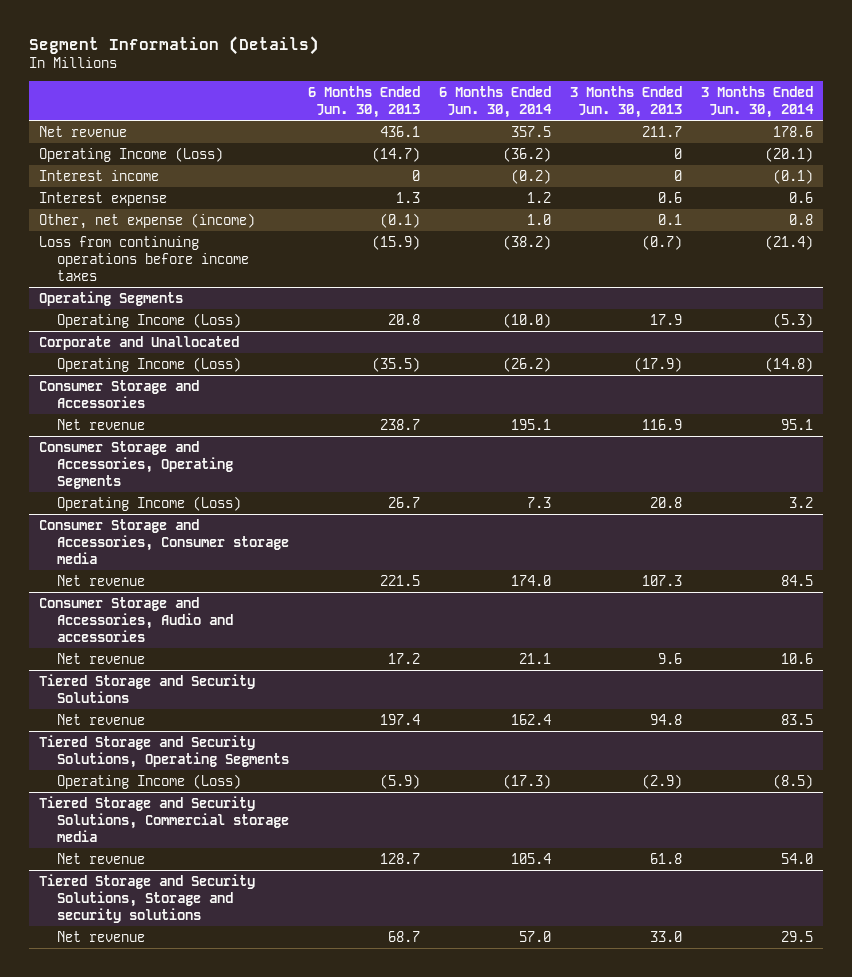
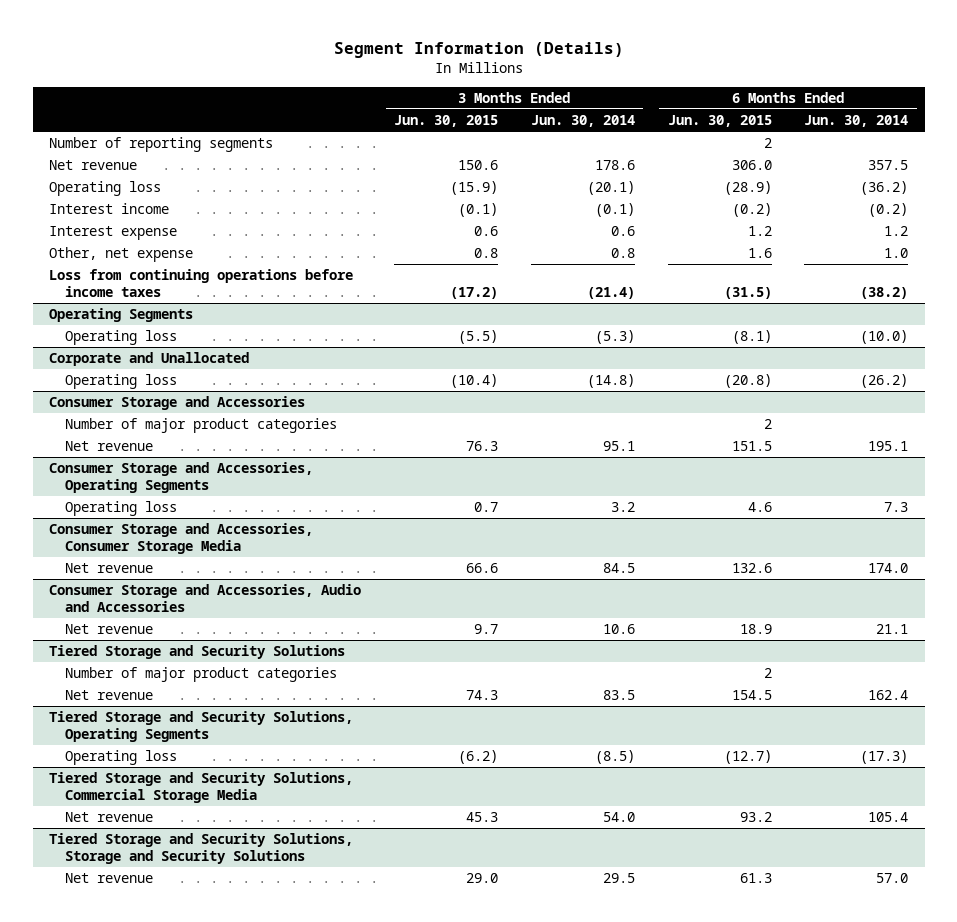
- | 6 Months Ended Jun. 30, 2013 | 6 Months Ended Jun. 30, 2014 | 3 Months Ended Jun. 30, 2013 | 3 Months Ended Jun. 30, 2014
+ | 3 Months Ended Jun. 30, 2015 | 3 Months Ended Jun. 30, 2014 | 6 Months Ended Jun. 30, 2015 | 6 Months Ended Jun. 30, 2014
+ Number of reporting segments | | | 2 |
- Operating Income (Loss) | (14.7) | (36.2) | 0 | (20.1)
+ Operating loss | (15.9) | (20.1) | (28.9) | (36.2)
- Other, net expense (income) | (0.1) | 1.0 | 0.1 | 0.8
+ Other, net expense | 0.8 | 0.8 | 1.6 | 1.0
@ Operating Segments
- Operating Income (Loss) | 20.8 | (10.0) | 17.9 | (5.3)
+ Operating loss | (5.5) | (5.3) | (8.1) | (10.0)
@ Corporate and Unallocated
- Operating Income (Loss) | (35.5) | (26.2) | (17.9) | (14.8)
+ Operating loss | (10.4) | (14.8) | (20.8) | (26.2)
@ Consumer Storage and Accessories
+ Number of major product categories | | | 2 |
@ Consumer Storage and Accessories, Operating Segments
- Operating Income (Loss) | 26.7 | 7.3 | 20.8 | 3.2
- Consumer Storage and Accessories, Consumer storage media
@ Consumer Storage and Accessories, Operating Segments
+ Operating loss | 0.7 | 3.2 | 4.6 | 7.3
+ Consumer Storage and Accessories, Consumer Storage Media
- Consumer Storage and Accessories, Audio and accessories
+ Consumer Storage and Accessories, Audio and Accessories
@ Tiered Storage and Security Solutions
+ Number of major product categories | | | 2 |
@ Tiered Storage and Security Solutions, Operating Segments
- Operating Income (Loss) | (5.9) | (17.3) | (2.9) | (8.5)
- Tiered Storage and Security Solutions, Commercial storage media
@ Tiered Storage and Security Solutions, Operating Segments
+ Operating loss | (6.2) | (8.5) | (12.7) | (17.3)
+ Tiered Storage and Security Solutions, Commercial Storage Media
- Tiered Storage and Security Solutions, Storage and security solutions
+ Tiered Storage and Security Solutions, Storage and Security Solutions

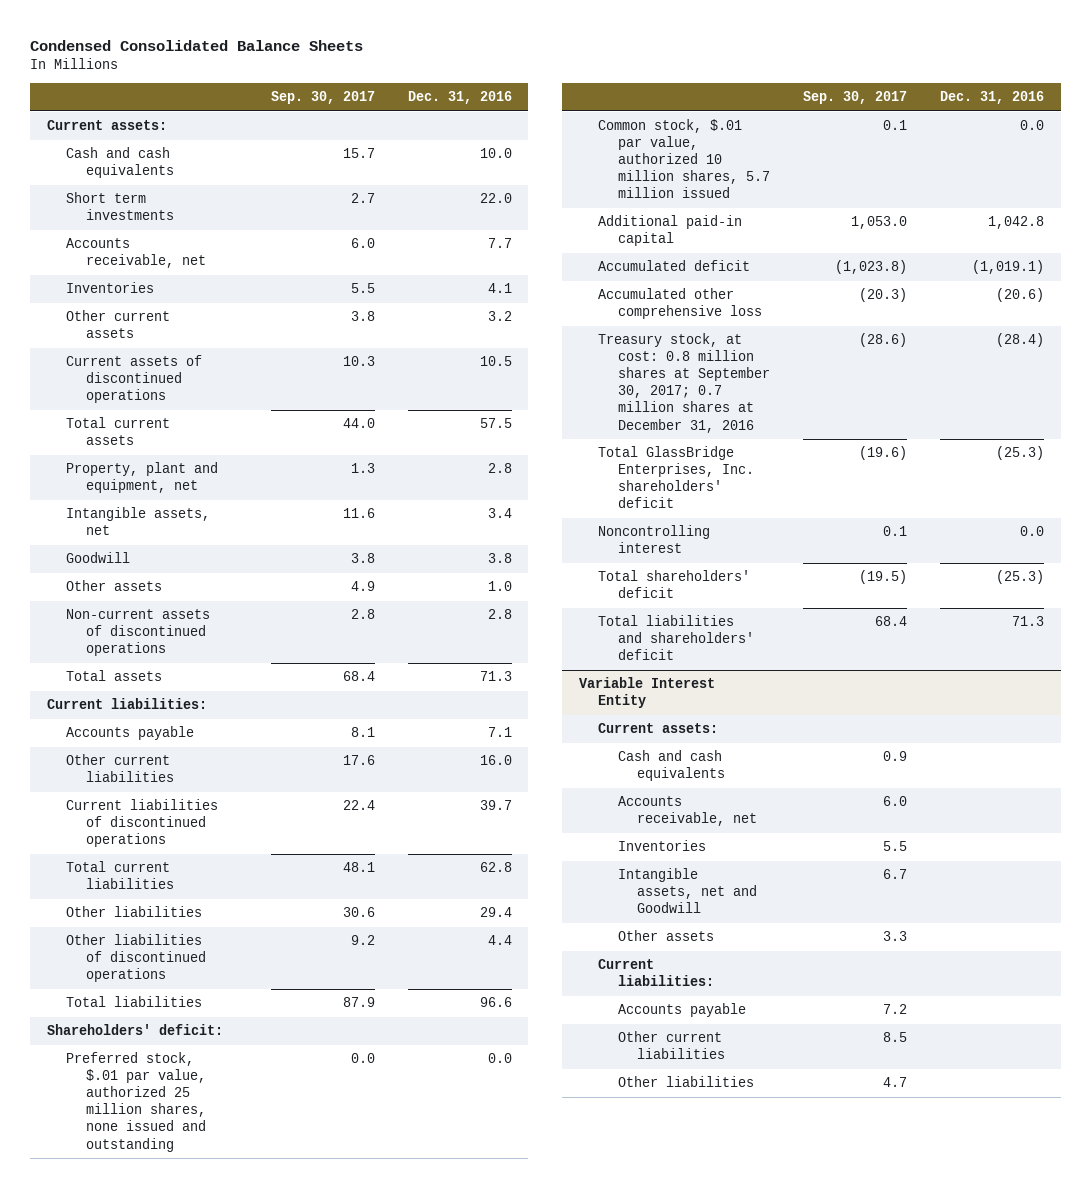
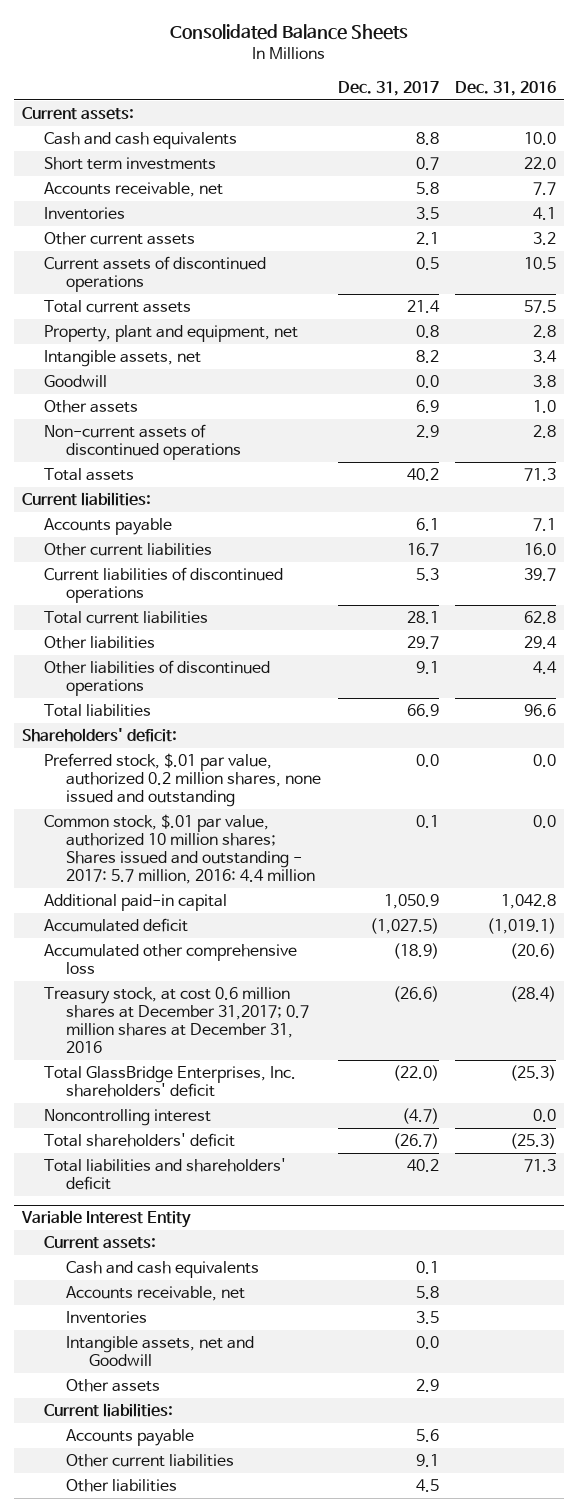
- Condensed Consolidated Balance Sheets
+ Consolidated Balance Sheets
- | Sep. 30, 2017 | Dec. 31, 2016
+ | Dec. 31, 2017 | Dec. 31, 2016
- Preferred stock, $.01 par value, authorized 25 million shares, none issued and outstanding | 0.0 | 0.0
- Common stock, $.01 par value, authorized 10 million shares, 5.7 million issued | 0.1 | 0.0
+ Preferred stock, $.01 par value, authorized 0.2 million shares, none issued and outstanding | 0.0 | 0.0
+ Common stock, $.01 par value, authorized 10 million shares; Shares issued and outstanding - 2017: 5.7 million, 2016: 4.4 million | 0.1 | 0.0
- Treasury stock, at cost: 0.8 million shares at September 30, 2017; 0.7 million shares at December 31, 2016 | (28.6) | (28.4)
+ Treasury stock, at cost 0.6 million shares at December 31,2017; 0.7 million shares at December 31, 2016 | (26.6) | (28.4)

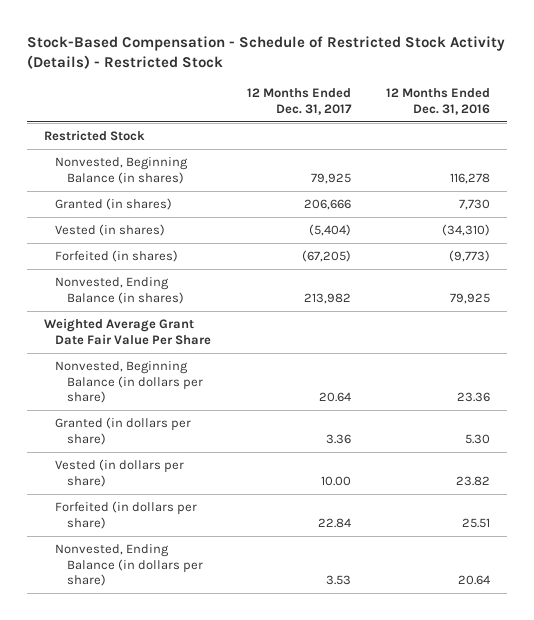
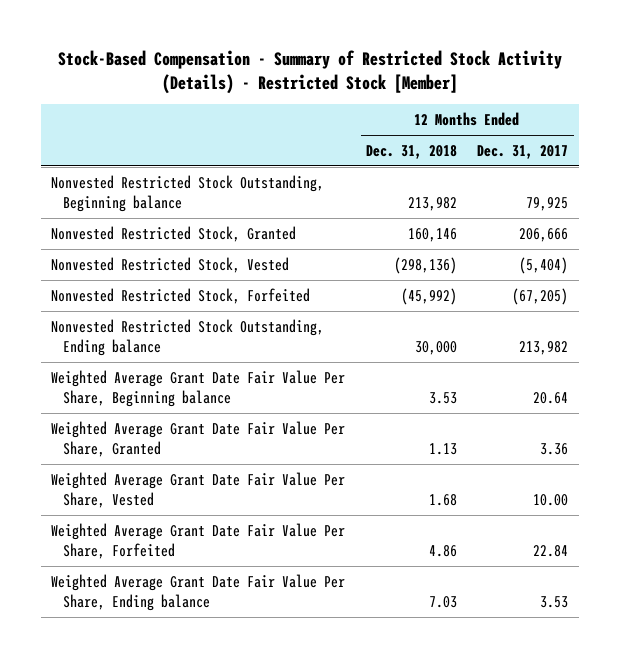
- Stock-Based Compensation - Schedule of Restricted Stock Activity (Details) - Restricted Stock
+ Stock-Based Compensation - Summary of Restricted Stock Activity (Details) - Restricted Stock [Member]
- | 12 Months Ended Dec. 31, 2017 | 12 Months Ended Dec. 31, 2016
+ | 12 Months Ended Dec. 31, 2018 | 12 Months Ended Dec. 31, 2017
- Restricted Stock
- Nonvested, Beginning Balance (in shares) | 79,925 | 116,278
- Granted (in shares) | 206,666 | 7,730
- Vested (in shares) | (5,404) | (34,310)
- Forfeited (in shares) | (67,205) | (9,773)
- Nonvested, Ending Balance (in shares) | 213,982 | 79,925
- Weighted Average Grant Date Fair Value Per Share
- Nonvested, Beginning Balance (in dollars per share) | 20.64 | 23.36
- Granted (in dollars per share) | 3.36 | 5.30
- Vested (in dollars per share) | 10.00 | 23.82
- Forfeited (in dollars per share) | 22.84 | 25.51
- Nonvested, Ending Balance (in dollars per share) | 3.53 | 20.64
+ Nonvested Restricted Stock Outstanding, Beginning balance | 213,982 | 79,925
+ Nonvested Restricted Stock, Granted | 160,146 | 206,666
+ Nonvested Restricted Stock, Vested | (298,136) | (5,404)
+ Nonvested Restricted Stock, Forfeited | (45,992) | (67,205)
+ Nonvested Restricted Stock Outstanding, Ending balance | 30,000 | 213,982
+ Weighted Average Grant Date Fair Value Per Share, Beginning balance | 3.53 | 20.64
+ Weighted Average Grant Date Fair Value Per Share, Granted | 1.13 | 3.36
+ Weighted Average Grant Date Fair Value Per Share, Vested | 1.68 | 10.00
+ Weighted Average Grant Date Fair Value Per Share, Forfeited | 4.86 | 22.84
+ Weighted Average Grant Date Fair Value Per Share, Ending balance | 7.03 | 3.53

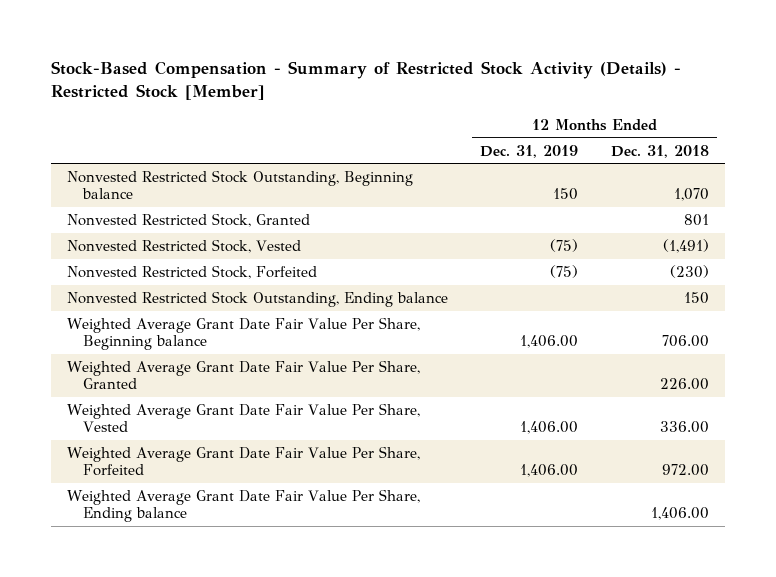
- | 12 Months Ended Dec. 31, 2018 | 12 Months Ended Dec. 31, 2017
+ | 12 Months Ended Dec. 31, 2019 | 12 Months Ended Dec. 31, 2018
- Nonvested Restricted Stock Outstanding, Beginning balance | 213,982 | 79,925
- Nonvested Restricted Stock, Granted | 160,146 | 206,666
- Nonvested Restricted Stock, Vested | (298,136) | (5,404)
- Nonvested Restricted Stock, Forfeited | (45,992) | (67,205)
- Nonvested Restricted Stock Outstanding, Ending balance | 30,000 | 213,982
- Weighted Average Grant Date Fair Value Per Share, Beginning balance | 3.53 | 20.64
- Weighted Average Grant Date Fair Value Per Share, Granted | 1.13 | 3.36
- Weighted Average Grant Date Fair Value Per Share, Vested | 1.68 | 10.00
- Weighted Average Grant Date Fair Value Per Share, Forfeited | 4.86 | 22.84
- Weighted Average Grant Date Fair Value Per Share, Ending balance | 7.03 | 3.53
+ Nonvested Restricted Stock Outstanding, Beginning balance | 150 | 1,070
+ Nonvested Restricted Stock, Granted | | 801
+ Nonvested Restricted Stock, Vested | (75) | (1,491)
+ Nonvested Restricted Stock, Forfeited | (75) | (230)
+ Nonvested Restricted Stock Outstanding, Ending balance | | 150
+ Weighted Average Grant Date Fair Value Per Share, Beginning balance | 1,406.00 | 706.00
+ Weighted Average Grant Date Fair Value Per Share, Granted | | 226.00
+ Weighted Average Grant Date Fair Value Per Share, Vested | 1,406.00 | 336.00
+ Weighted Average Grant Date Fair Value Per Share, Forfeited | 1,406.00 | 972.00
+ Weighted Average Grant Date Fair Value Per Share, Ending balance | | 1,406.00

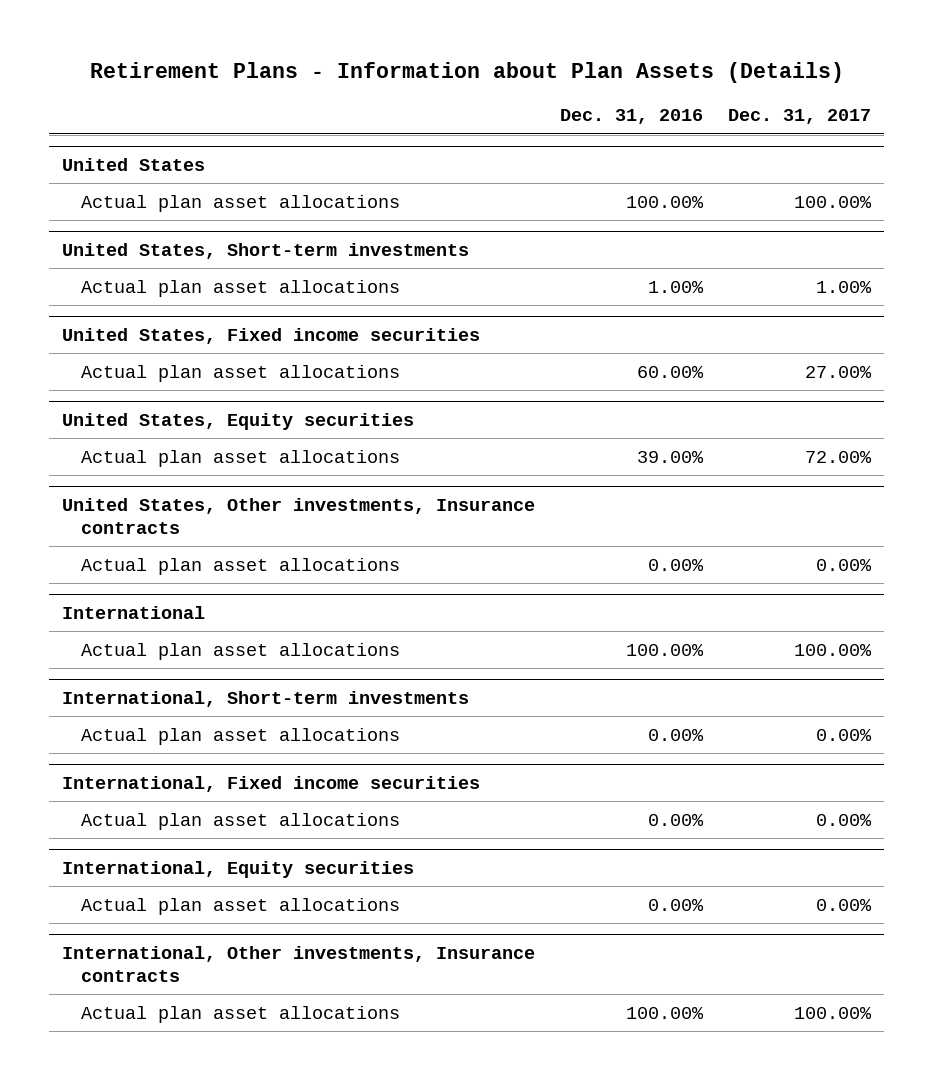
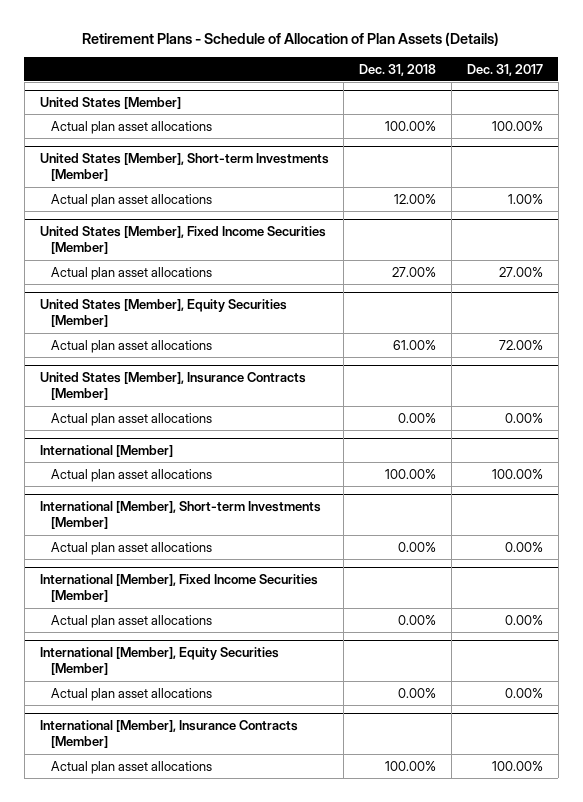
- Retirement Plans - Information about Plan Assets (Details)
+ Retirement Plans - Schedule of Allocation of Plan Assets (Details)
- | Dec. 31, 2016 | Dec. 31, 2017
+ | Dec. 31, 2018 | Dec. 31, 2017
- United States
+ United States [Member]
- United States, Short-term investments
+ United States [Member], Short-term Investments [Member]
- United States, Fixed income securities
+ United States [Member], Fixed Income Securities [Member]
- United States, Equity securities
+ United States [Member], Equity Securities [Member]
- United States, Other investments, Insurance contracts
+ United States [Member], Insurance Contracts [Member]
- International
+ International [Member]
- International, Short-term investments
+ International [Member], Short-term Investments [Member]
- International, Fixed income securities
+ International [Member], Fixed Income Securities [Member]
- International, Equity securities
+ International [Member], Equity Securities [Member]
- International, Other investments, Insurance contracts
+ International [Member], Insurance Contracts [Member]

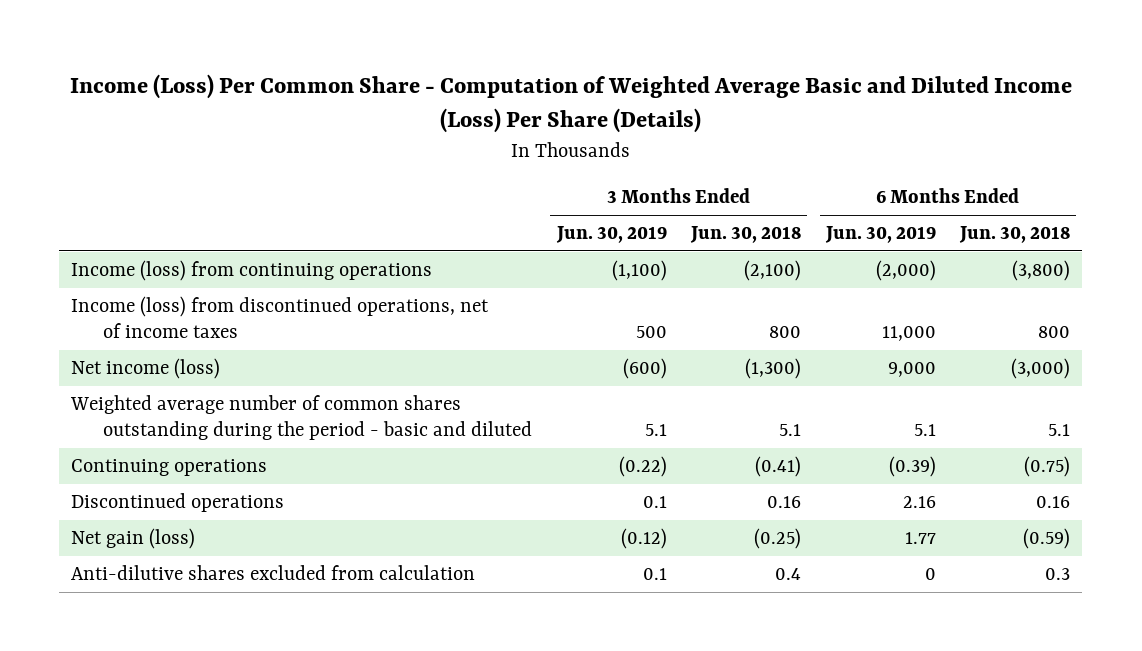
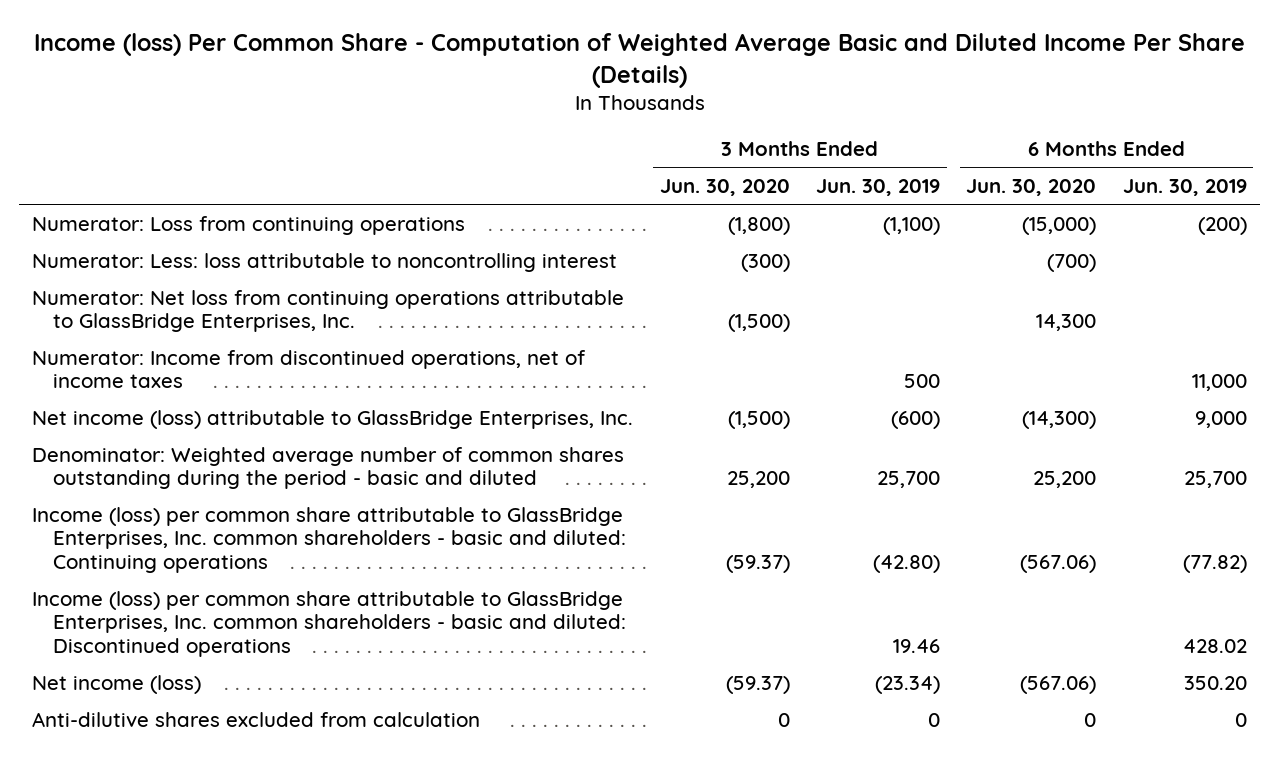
- Income (Loss) Per Common Share - Computation of Weighted Average Basic and Diluted Income (Loss) Per Share (Details)
+ Income (loss) Per Common Share - Computation of Weighted Average Basic and Diluted Income Per Share (Details)
- | 3 Months Ended Jun. 30, 2019 | 3 Months Ended Jun. 30, 2018 | 6 Months Ended Jun. 30, 2019 | 6 Months Ended Jun. 30, 2018
+ | 3 Months Ended Jun. 30, 2020 | 3 Months Ended Jun. 30, 2019 | 6 Months Ended Jun. 30, 2020 | 6 Months Ended Jun. 30, 2019
- Income (loss) from continuing operations | (1,100) | (2,100) | (2,000) | (3,800)
- Income (loss) from discontinued operations, net of income taxes | 500 | 800 | 11,000 | 800
- Net income (loss) | (600) | (1,300) | 9,000 | (3,000)
- Weighted average number of common shares outstanding during the period - basic and diluted | 5.1 | 5.1 | 5.1 | 5.1
- Continuing operations | (0.22) | (0.41) | (0.39) | (0.75)
- Discontinued operations | 0.1 | 0.16 | 2.16 | 0.16
- Net gain (loss) | (0.12) | (0.25) | 1.77 | (0.59)
- Anti-dilutive shares excluded from calculation | 0.1 | 0.4 | 0 | 0.3
+ Numerator: Loss from continuing operations | (1,800) | (1,100) | (15,000) | (200)
+ Numerator: Less: loss attributable to noncontrolling interest | (300) | | (700) |
+ Numerator: Net loss from continuing operations attributable to GlassBridge Enterprises, Inc. | (1,500) | | 14,300 |
+ Numerator: Income from discontinued operations, net of income taxes | | 500 | | 11,000
+ Net income (loss) attributable to GlassBridge Enterprises, Inc. | (1,500) | (600) | (14,300) | 9,000
+ Denominator: Weighted average number of common shares outstanding during the period - basic and diluted | 25,200 | 25,700 | 25,200 | 25,700
+ Income (loss) per common share attributable to GlassBridge Enterprises, Inc. common shareholders - basic and diluted: Continuing operations | (59.37) | (42.80) | (567.06) | (77.82)
+ Income (loss) per common share attributable to GlassBridge Enterprises, Inc. common shareholders - basic and diluted: Discontinued operations | | 19.46 | | 428.02
+ Net income (loss) | (59.37) | (23.34) | (567.06) | 350.20
+ Anti-dilutive shares excluded from calculation | 0 | 0 | 0 | 0

